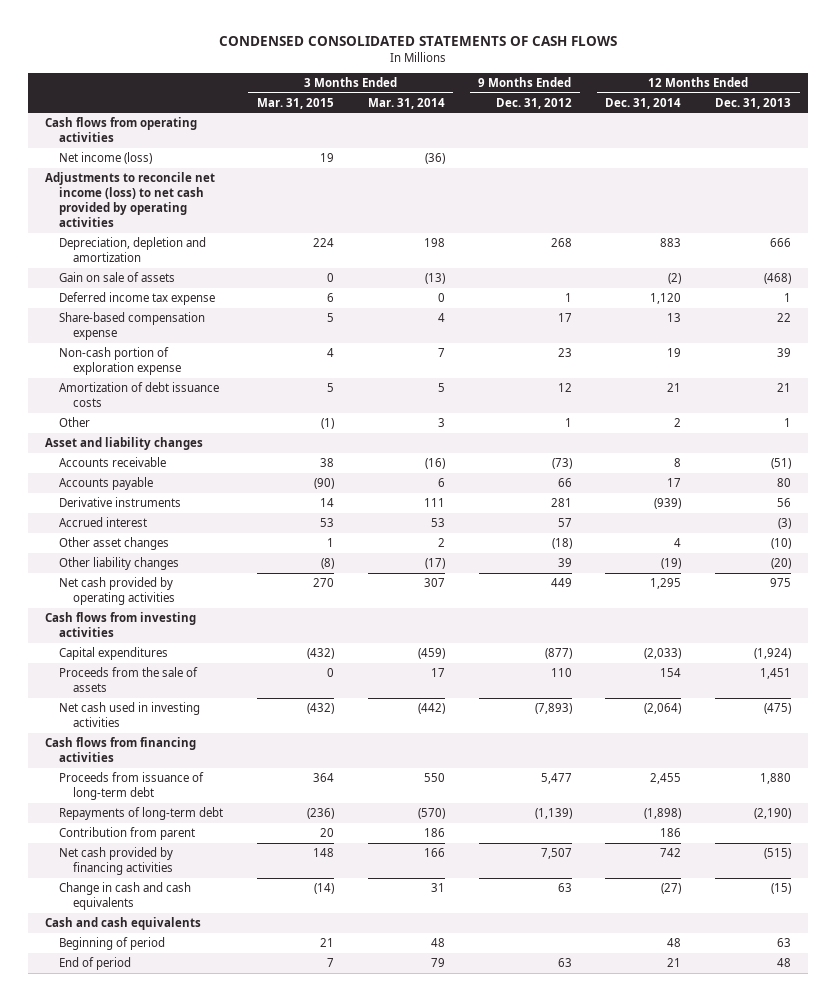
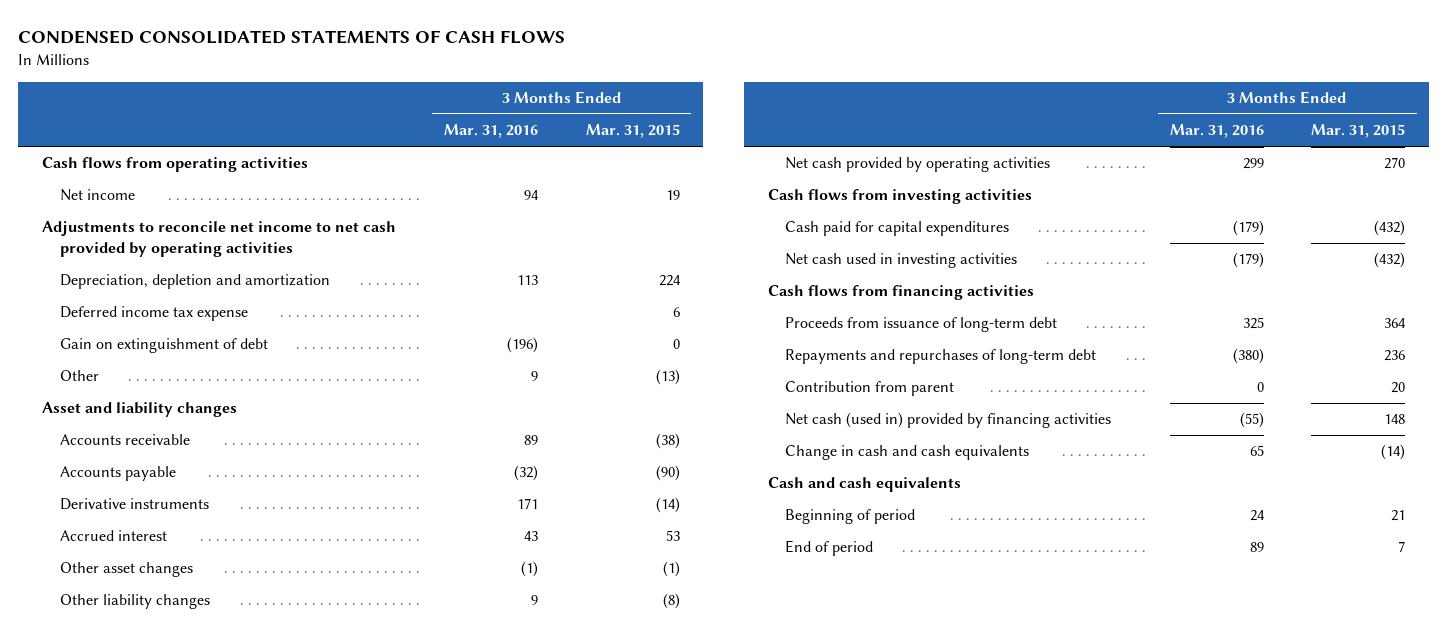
- | 3 Months Ended Mar. 31, 2015 | 3 Months Ended Mar. 31, 2014 | 9 Months Ended Dec. 31, 2012 | 12 Months Ended Dec. 31, 2014 | 12 Months Ended Dec. 31, 2013
+ | 3 Months Ended Mar. 31, 2016 | 3 Months Ended Mar. 31, 2015
- Net income (loss) | 19 | (36) | | |
- Adjustments to reconcile net income (loss) to net cash provided by operating activities
+ Net income | 94 | 19
+ Adjustments to reconcile net income to net cash provided by operating activities
- Gain on sale of assets | 0 | (13) | | (2) | (468)
- Share-based compensation expense | 5 | 4 | 17 | 13 | 22
- Non-cash portion of exploration expense | 4 | 7 | 23 | 19 | 39
- Amortization of debt issuance costs | 5 | 5 | 12 | 21 | 21
- Other | (1) | 3 | 1 | 2 | 1
+ Gain on extinguishment of debt | (196) | 0
+ Other | 9 | (13)
- Accounts receivable | 38 | (16) | (73) | 8 | (51)
+ Accounts receivable | 89 | (38)
- Derivative instruments | 14 | 111 | 281 | (939) | 56
+ Derivative instruments | 171 | (14)
- Other asset changes | 1 | 2 | (18) | 4 | (10)
+ Other asset changes | (1) | (1)
- Capital expenditures | (432) | (459) | (877) | (2,033) | (1,924)
- Proceeds from the sale of assets | 0 | 17 | 110 | 154 | 1,451
+ Cash paid for capital expenditures | (179) | (432)
- Repayments of long-term debt | (236) | (570) | (1,139) | (1,898) | (2,190)
+ Repayments and repurchases of long-term debt | (380) | 236
- Net cash provided by financing activities | 148 | 166 | 7,507 | 742 | (515)
+ Net cash (used in) provided by financing activities | (55) | 148

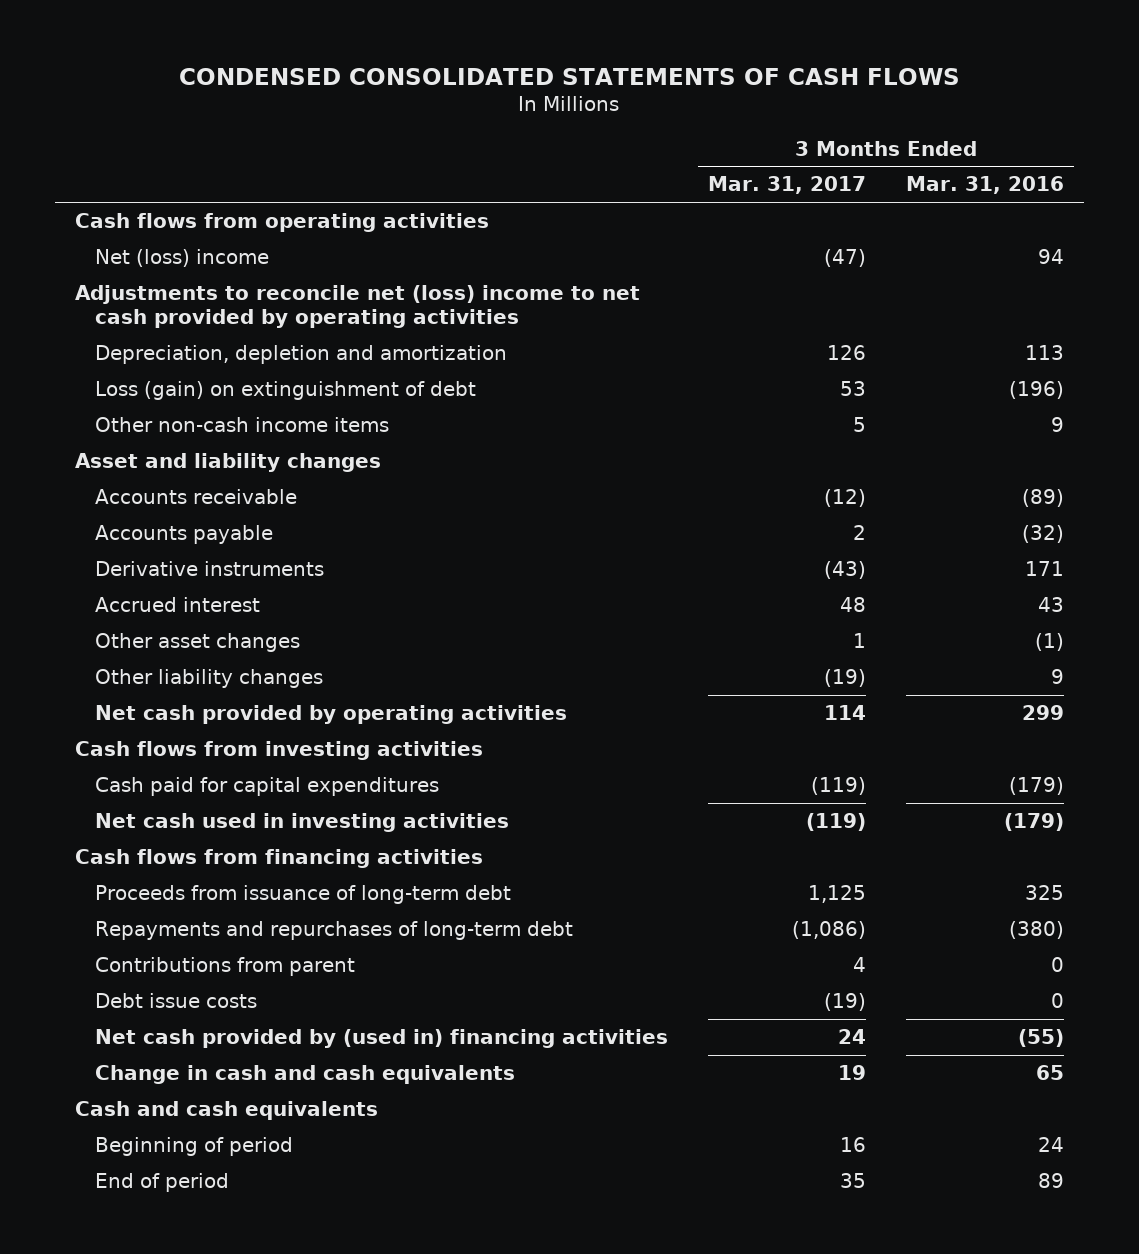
- | 3 Months Ended Mar. 31, 2016 | 3 Months Ended Mar. 31, 2015
+ | 3 Months Ended Mar. 31, 2017 | 3 Months Ended Mar. 31, 2016
- Net income | 94 | 19
- Adjustments to reconcile net income to net cash provided by operating activities
+ Net (loss) income | (47) | 94
+ Adjustments to reconcile net (loss) income to net cash provided by operating activities
- Deferred income tax expense | | 6
- Gain on extinguishment of debt | (196) | 0
- Other | 9 | (13)
+ Loss (gain) on extinguishment of debt | 53 | (196)
+ Other non-cash income items | 5 | 9
- Accounts receivable | 89 | (38)
+ Accounts receivable | (12) | (89)
- Contribution from parent | 0 | 20
- Net cash (used in) provided by financing activities | (55) | 148
+ Contributions from parent | 4 | 0
+ Debt issue costs | (19) | 0
+ Net cash provided by (used in) financing activities | 24 | (55)

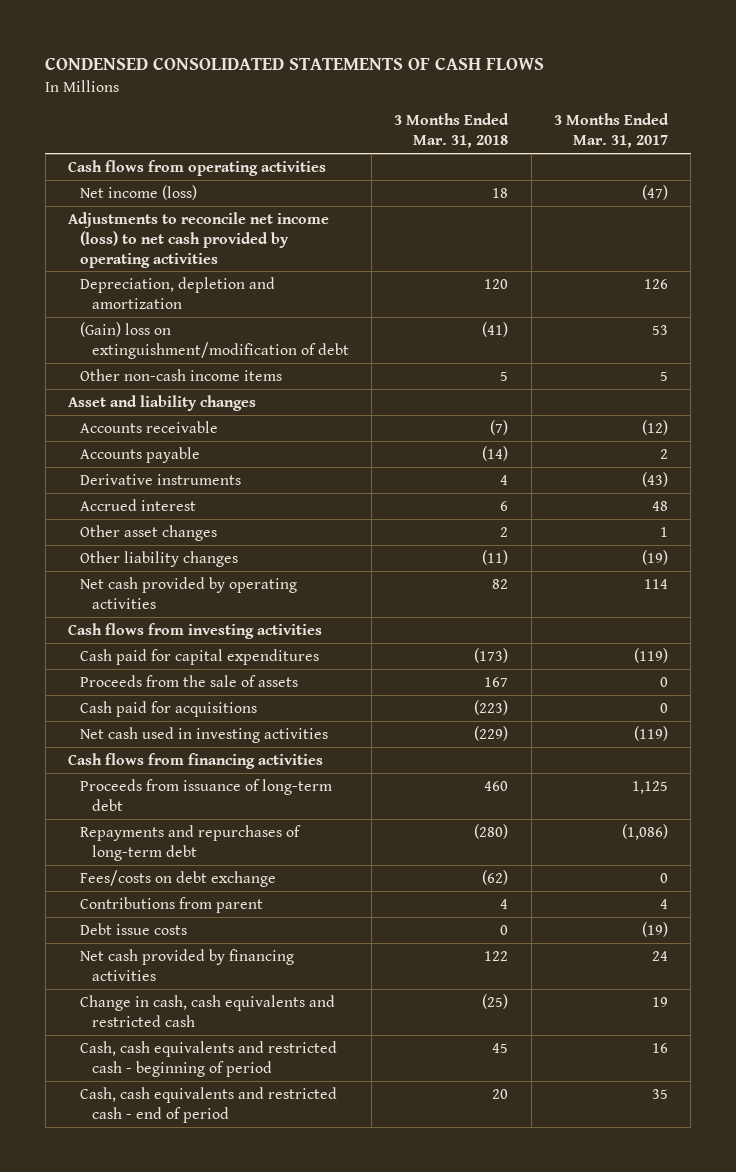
- | 3 Months Ended Mar. 31, 2017 | 3 Months Ended Mar. 31, 2016
+ | 3 Months Ended Mar. 31, 2018 | 3 Months Ended Mar. 31, 2017
- Net (loss) income | (47) | 94
- Adjustments to reconcile net (loss) income to net cash provided by operating activities
+ Net income (loss) | 18 | (47)
+ Adjustments to reconcile net income (loss) to net cash provided by operating activities
- Loss (gain) on extinguishment of debt | 53 | (196)
+ (Gain) loss on extinguishment/modification of debt | (41) | 53
+ Proceeds from the sale of assets | 167 | 0
+ Cash paid for acquisitions | (223) | 0
+ Fees/costs on debt exchange | (62) | 0
- Net cash provided by (used in) financing activities | 24 | (55)
- Change in cash and cash equivalents | 19 | 65
- Cash and cash equivalents
- Beginning of period | 16 | 24
- End of period | 35 | 89
+ Net cash provided by financing activities | 122 | 24
+ Change in cash, cash equivalents and restricted cash | (25) | 19
+ Cash, cash equivalents and restricted cash - beginning of period | 45 | 16
+ Cash, cash equivalents and restricted cash - end of period | 20 | 35

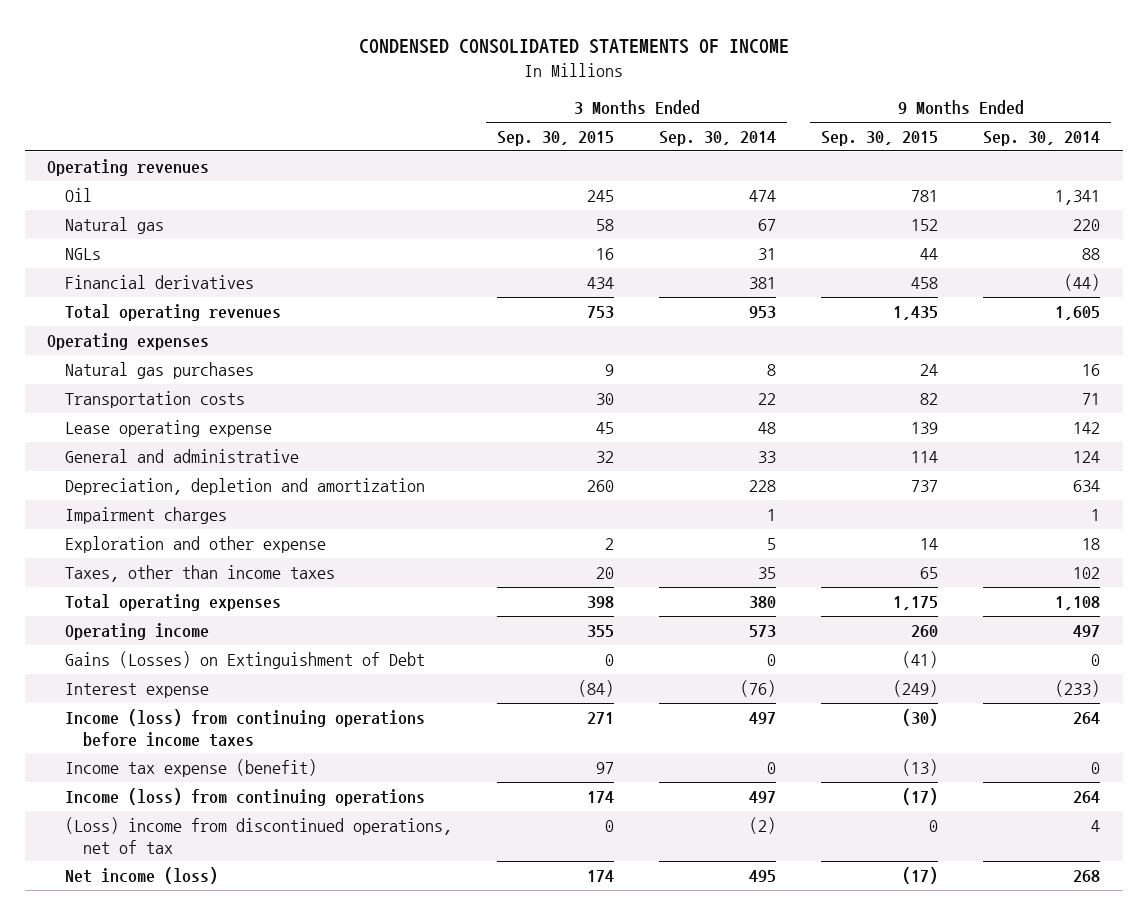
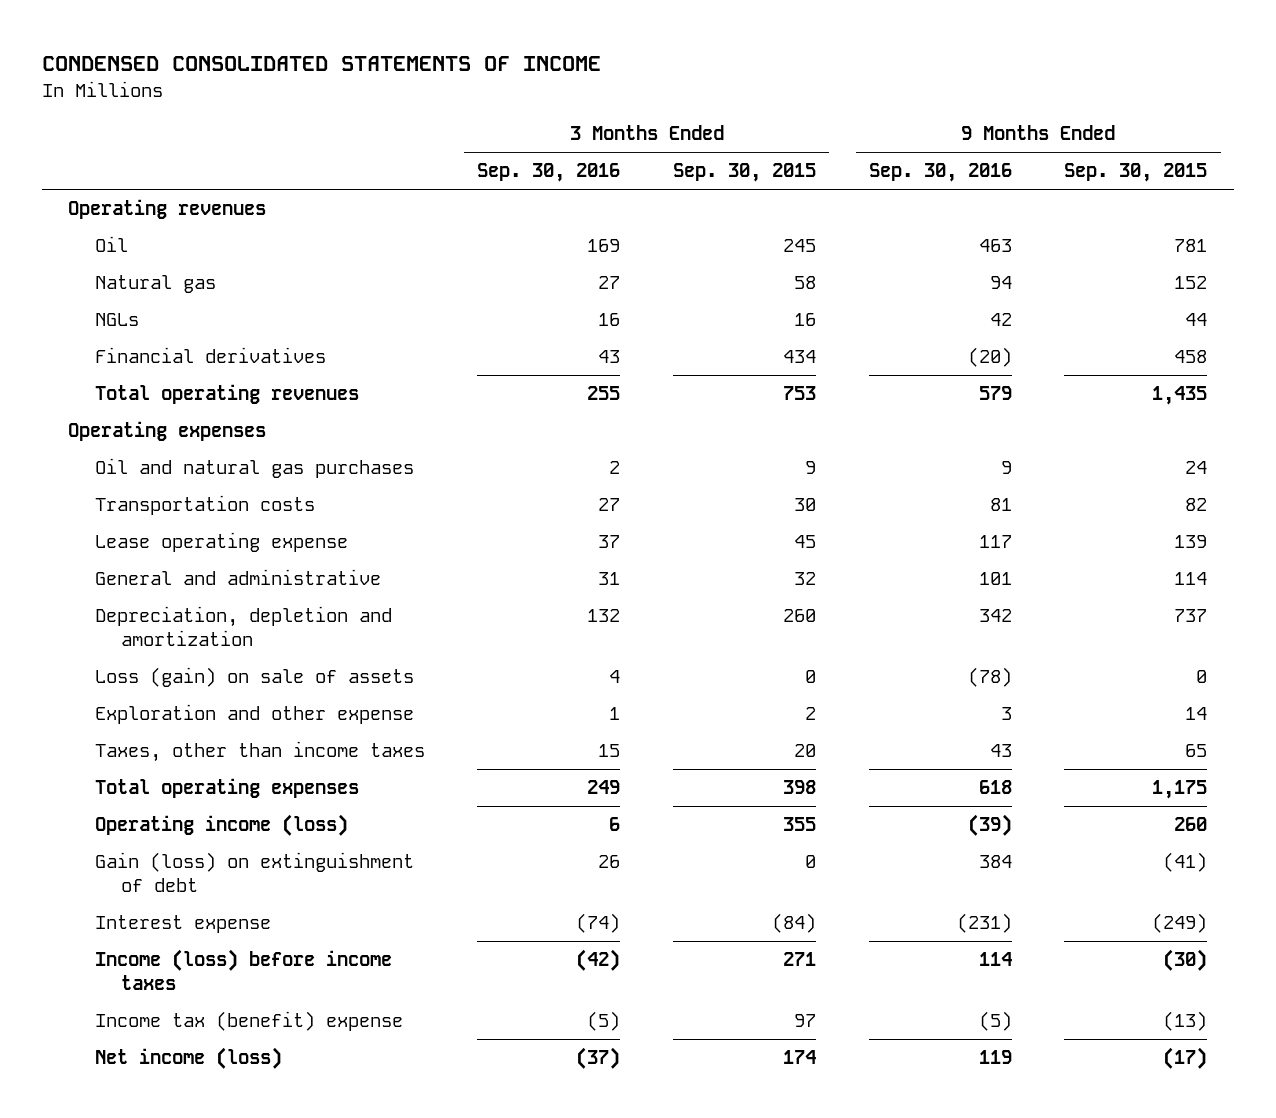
- | 3 Months Ended Sep. 30, 2015 | 3 Months Ended Sep. 30, 2014 | 9 Months Ended Sep. 30, 2015 | 9 Months Ended Sep. 30, 2014
+ | 3 Months Ended Sep. 30, 2016 | 3 Months Ended Sep. 30, 2015 | 9 Months Ended Sep. 30, 2016 | 9 Months Ended Sep. 30, 2015
- Natural gas purchases | 9 | 8 | 24 | 16
+ Oil and natural gas purchases | 2 | 9 | 9 | 24
- Impairment charges | | 1 | | 1
+ Loss (gain) on sale of assets | 4 | 0 | (78) | 0
- Operating income | 355 | 573 | 260 | 497
- Gains (Losses) on Extinguishment of Debt | 0 | 0 | (41) | 0
+ Operating income (loss) | 6 | 355 | (39) | 260
+ Gain (loss) on extinguishment of debt | 26 | 0 | 384 | (41)
- Income (loss) from continuing operations before income taxes | 271 | 497 | (30) | 264
- Income tax expense (benefit) | 97 | 0 | (13) | 0
- Income (loss) from continuing operations | 174 | 497 | (17) | 264
- (Loss) income from discontinued operations, net of tax | 0 | (2) | 0 | 4
+ Income (loss) before income taxes | (42) | 271 | 114 | (30)
+ Income tax (benefit) expense | (5) | 97 | (5) | (13)

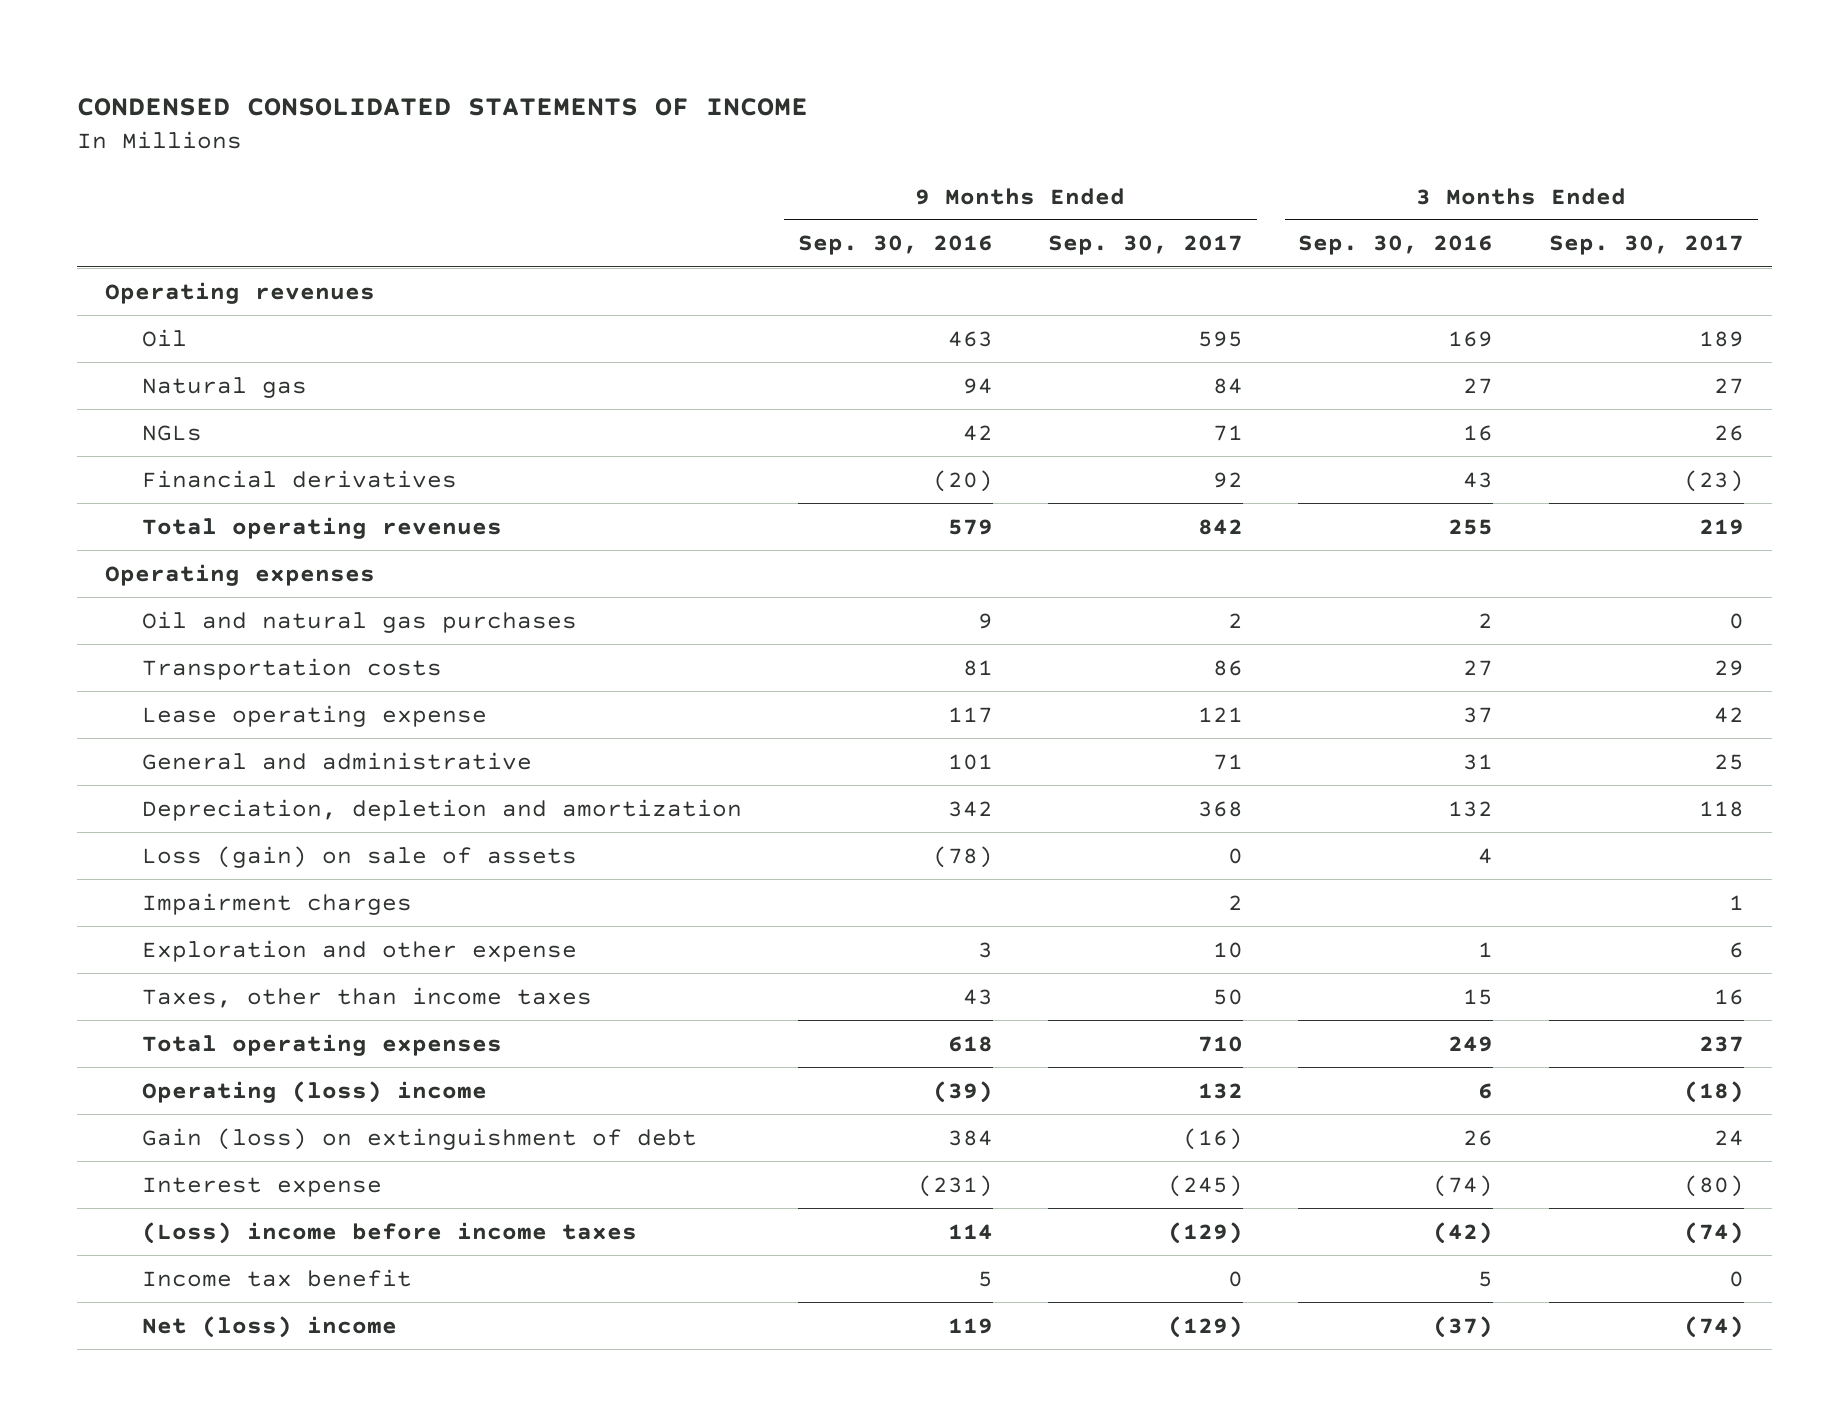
- | 3 Months Ended Sep. 30, 2016 | 3 Months Ended Sep. 30, 2015 | 9 Months Ended Sep. 30, 2016 | 9 Months Ended Sep. 30, 2015
+ | 9 Months Ended Sep. 30, 2016 | 9 Months Ended Sep. 30, 2017 | 3 Months Ended Sep. 30, 2016 | 3 Months Ended Sep. 30, 2017
+ Impairment charges | | 2 | | 1
- Operating income (loss) | 6 | 355 | (39) | 260
+ Operating (loss) income | (39) | 132 | 6 | (18)
- Income (loss) before income taxes | (42) | 271 | 114 | (30)
- Income tax (benefit) expense | (5) | 97 | (5) | (13)
- Net income (loss) | (37) | 174 | 119 | (17)
+ (Loss) income before income taxes | 114 | (129) | (42) | (74)
+ Income tax benefit | 5 | 0 | 5 | 0
+ Net (loss) income | 119 | (129) | (37) | (74)

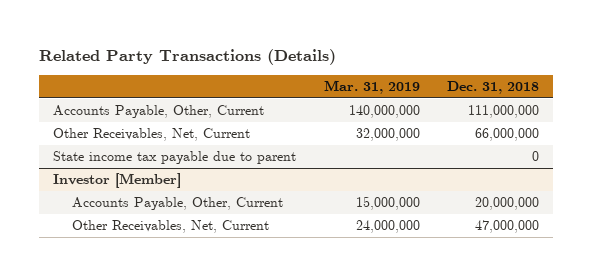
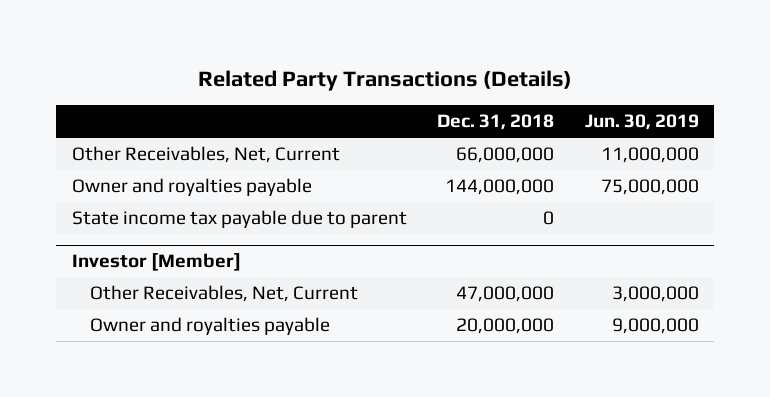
- | Mar. 31, 2019 | Dec. 31, 2018
+ | Dec. 31, 2018 | Jun. 30, 2019
- Accounts Payable, Other, Current | 140,000,000 | 111,000,000
+ Owner and royalties payable | 144,000,000 | 75,000,000
@ Investor [Member]
- Accounts Payable, Other, Current | 15,000,000 | 20,000,000
+ Owner and royalties payable | 20,000,000 | 9,000,000

